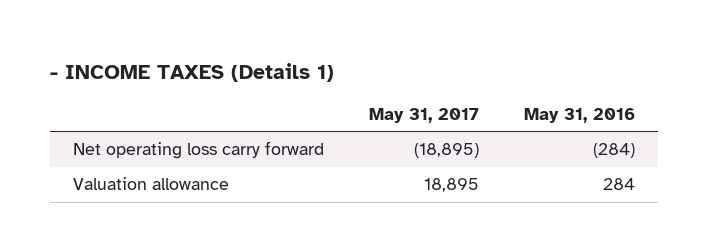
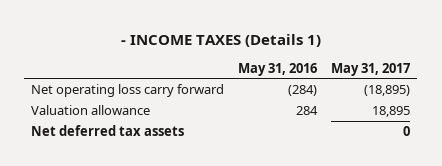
- | May 31, 2017 | May 31, 2016
+ | May 31, 2016 | May 31, 2017
+ Net deferred tax assets | | 0

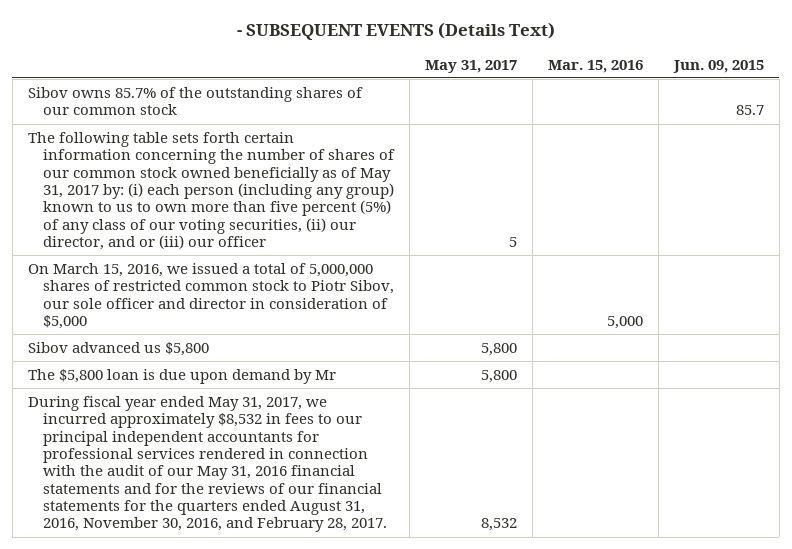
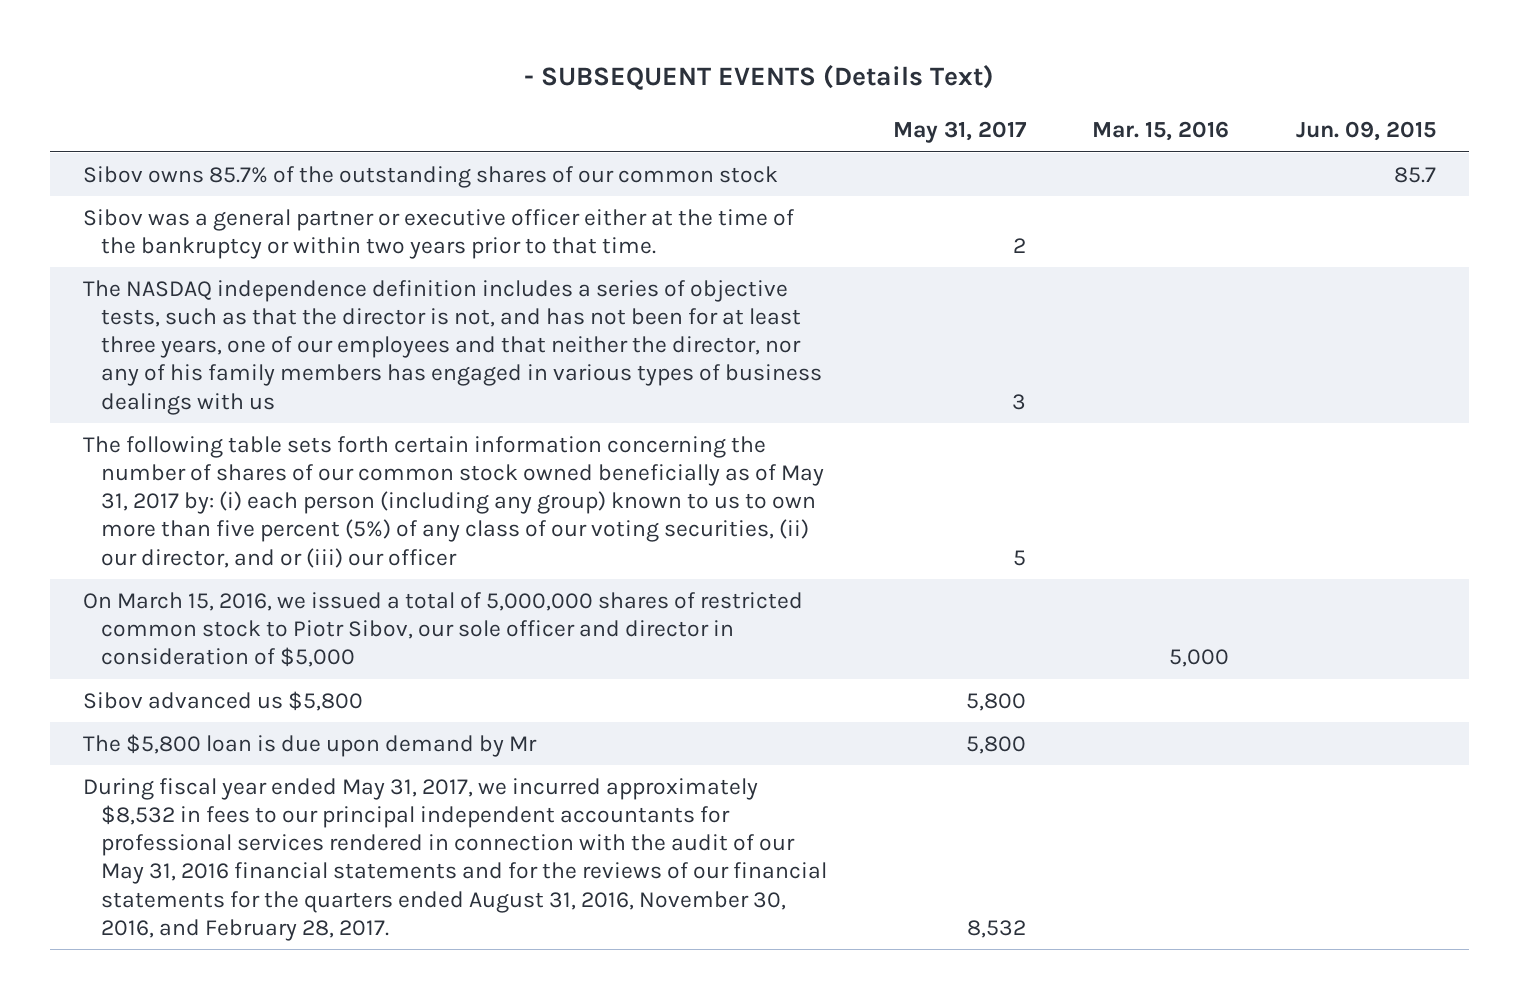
+ Sibov was a general partner or executive officer either at the time of the bankruptcy or within two years prior to that time. | 2 | |
+ The NASDAQ independence definition includes a series of objective tests, such as that the director is not, and has not been for at least three years, one of our employees and that neither the director, nor any of his family members has engaged in various types of business dealings with us | 3 | |

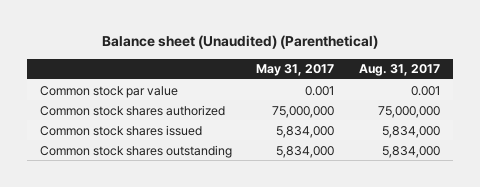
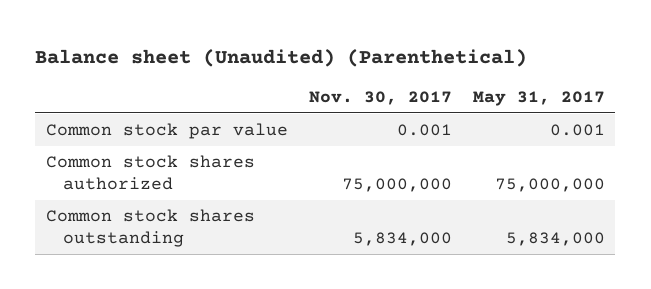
- | May 31, 2017 | Aug. 31, 2017
+ | Nov. 30, 2017 | May 31, 2017
- Common stock shares issued | 5,834,000 | 5,834,000

